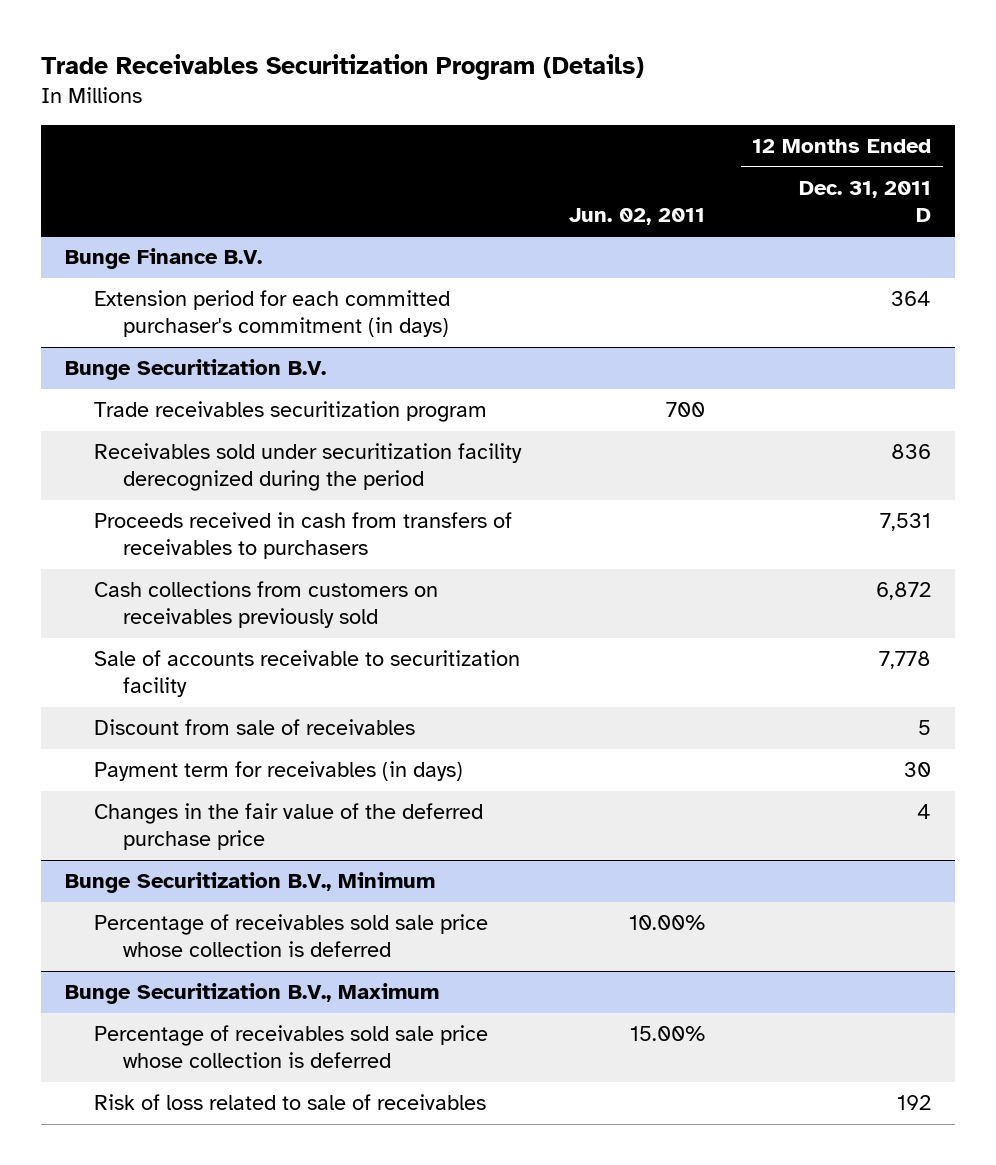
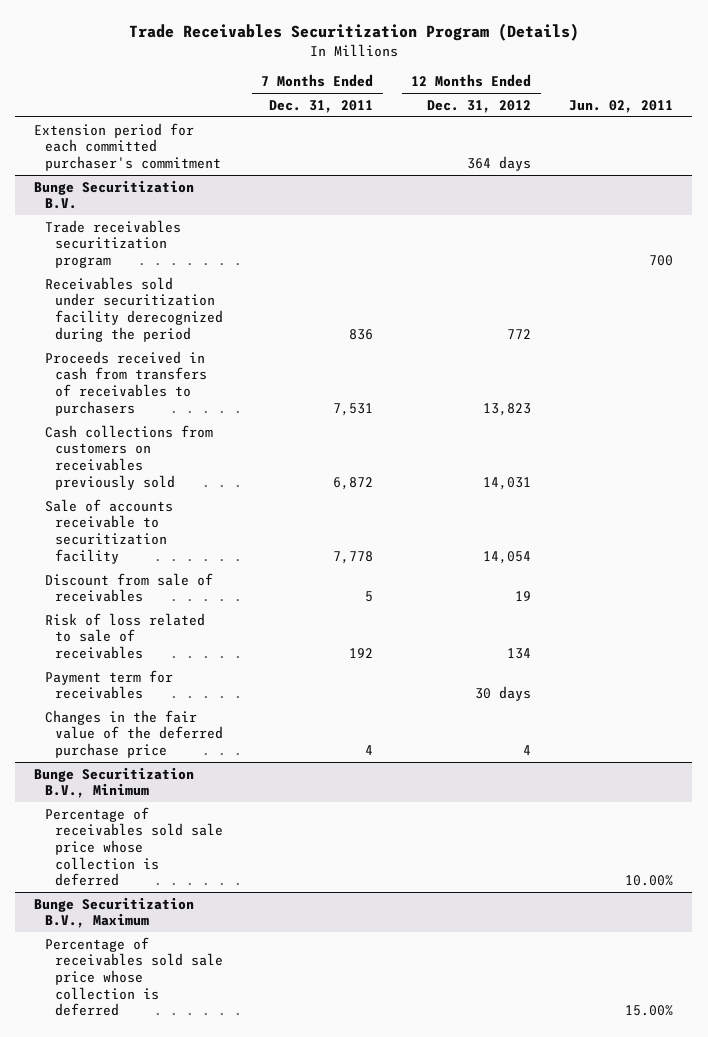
- | Jun. 02, 2011 | 12 Months Ended Dec. 31, 2011 D
+ | 7 Months Ended Dec. 31, 2011 | 12 Months Ended Dec. 31, 2012 | Jun. 02, 2011
- Bunge Finance B.V.
- Extension period for each committed purchaser's commitment (in days) | | 364
+ Extension period for each committed purchaser's commitment | | 364 days |
@ Bunge Securitization B.V.
- Payment term for receivables (in days) | | 30
+ Risk of loss related to sale of receivables | 192 | 134 |
+ Payment term for receivables | | 30 days |
@ Bunge Securitization B.V., Maximum
- Risk of loss related to sale of receivables | | 192

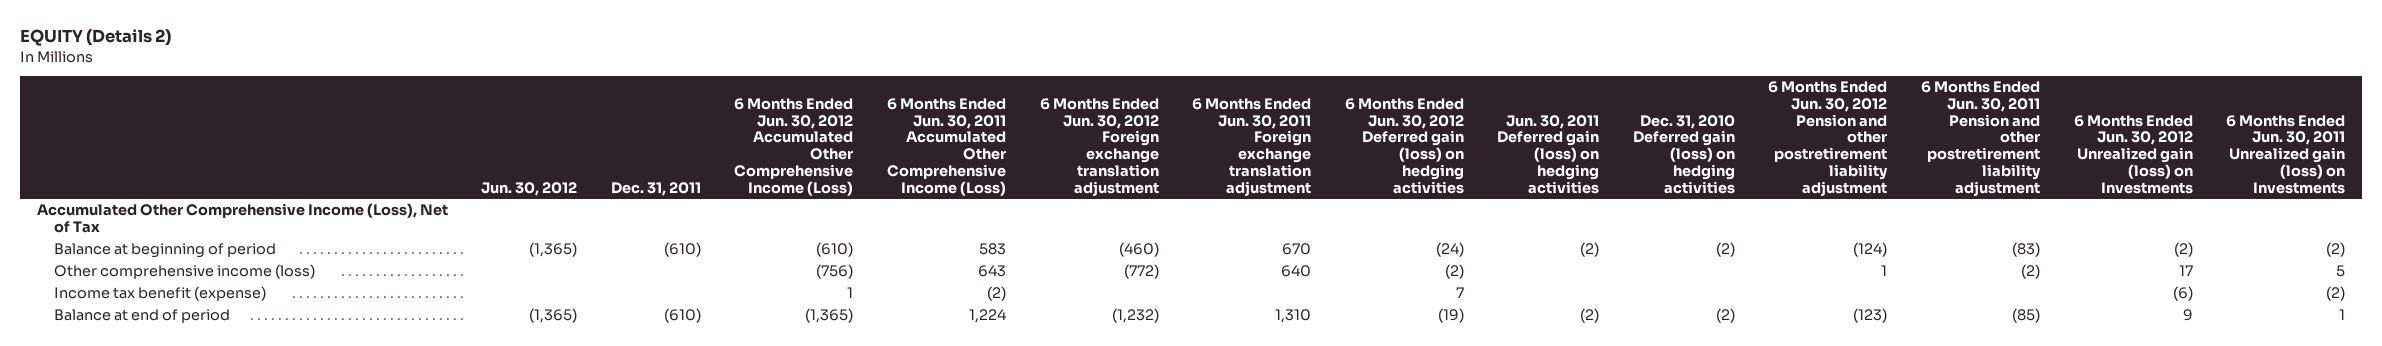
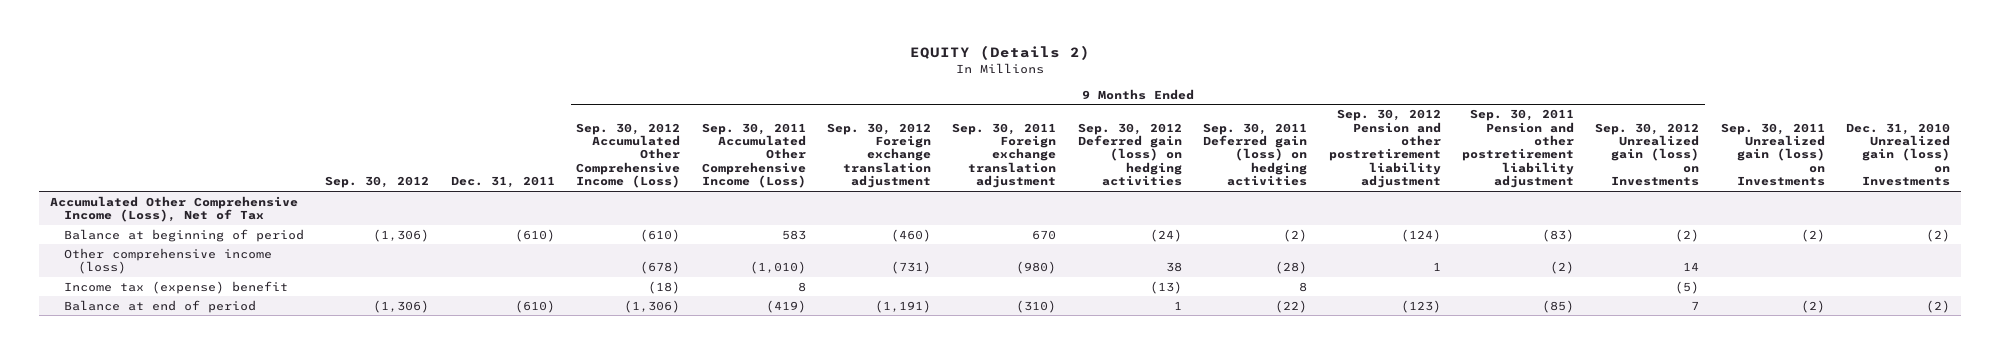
- | Jun. 30, 2012 | Dec. 31, 2011 | 6 Months Ended Jun. 30, 2012 Accumulated Other Comprehensive Income (Loss) | 6 Months Ended Jun. 30, 2011 Accumulated Other Comprehensive Income (Loss) | 6 Months Ended Jun. 30, 2012 Foreign exchange translation adjustment | 6 Months Ended Jun. 30, 2011 Foreign exchange translation adjustment | 6 Months Ended Jun. 30, 2012 Deferred gain (loss) on hedging activities | Jun. 30, 2011 Deferred gain (loss) on hedging activities | Dec. 31, 2010 Deferred gain (loss) on hedging activities | 6 Months Ended Jun. 30, 2012 Pension and other postretirement liability adjustment | 6 Months Ended Jun. 30, 2011 Pension and other postretirement liability adjustment | 6 Months Ended Jun. 30, 2012 Unrealized gain (loss) on Investments | 6 Months Ended Jun. 30, 2011 Unrealized gain (loss) on Investments
+ | Sep. 30, 2012 | Dec. 31, 2011 | 9 Months Ended Sep. 30, 2012 Accumulated Other Comprehensive Income (Loss) | 9 Months Ended Sep. 30, 2011 Accumulated Other Comprehensive Income (Loss) | 9 Months Ended Sep. 30, 2012 Foreign exchange translation adjustment | 9 Months Ended Sep. 30, 2011 Foreign exchange translation adjustment | 9 Months Ended Sep. 30, 2012 Deferred gain (loss) on hedging activities | 9 Months Ended Sep. 30, 2011 Deferred gain (loss) on hedging activities | 9 Months Ended Sep. 30, 2012 Pension and other postretirement liability adjustment | 9 Months Ended Sep. 30, 2011 Pension and other postretirement liability adjustment | 9 Months Ended Sep. 30, 2012 Unrealized gain (loss) on Investments | Sep. 30, 2011 Unrealized gain (loss) on Investments | Dec. 31, 2010 Unrealized gain (loss) on Investments
- Income tax benefit (expense) | | | 1 | (2) | | | 7 | | | | | (6) | (2)
+ Income tax (expense) benefit | | | (18) | 8 | | | (13) | 8 | | | (5) | |

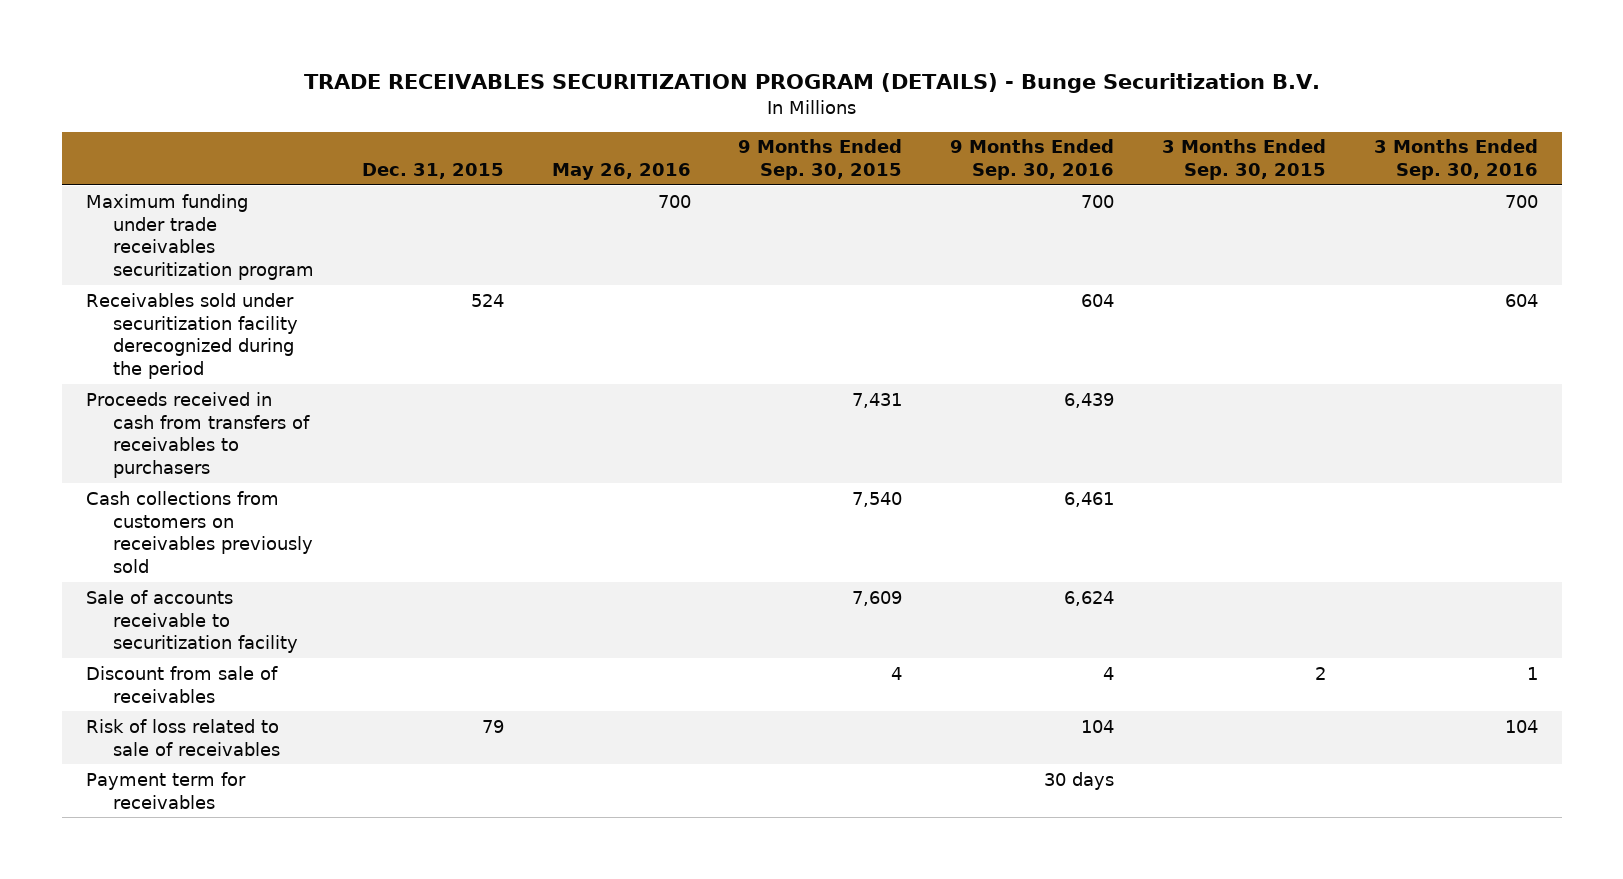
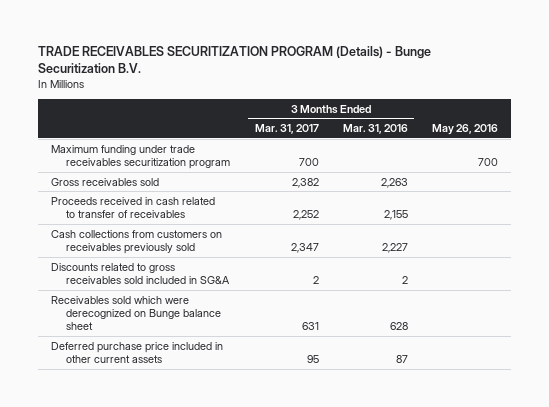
- TRADE RECEIVABLES SECURITIZATION PROGRAM (DETAILS) - Bunge Securitization B.V.
+ TRADE RECEIVABLES SECURITIZATION PROGRAM (Details) - Bunge Securitization B.V.
- | Dec. 31, 2015 | May 26, 2016 | 9 Months Ended Sep. 30, 2015 | 9 Months Ended Sep. 30, 2016 | 3 Months Ended Sep. 30, 2015 | 3 Months Ended Sep. 30, 2016
+ | 3 Months Ended Mar. 31, 2017 | 3 Months Ended Mar. 31, 2016 | May 26, 2016
- Receivables sold under securitization facility derecognized during the period | 524 | | | 604 | | 604
- Proceeds received in cash from transfers of receivables to purchasers | | | 7,431 | 6,439 | |
+ Gross receivables sold | 2,382 | 2,263 |
+ Proceeds received in cash related to transfer of receivables | 2,252 | 2,155 |
- Sale of accounts receivable to securitization facility | | | 7,609 | 6,624 | |
- Discount from sale of receivables | | | 4 | 4 | 2 | 1
- Risk of loss related to sale of receivables | 79 | | | 104 | | 104
- Payment term for receivables | | | | 30 days | |
+ Discounts related to gross receivables sold included in SG&A | 2 | 2 |
+ Receivables sold which were derecognized on Bunge balance sheet | 631 | 628 |
+ Deferred purchase price included in other current assets | 95 | 87 |

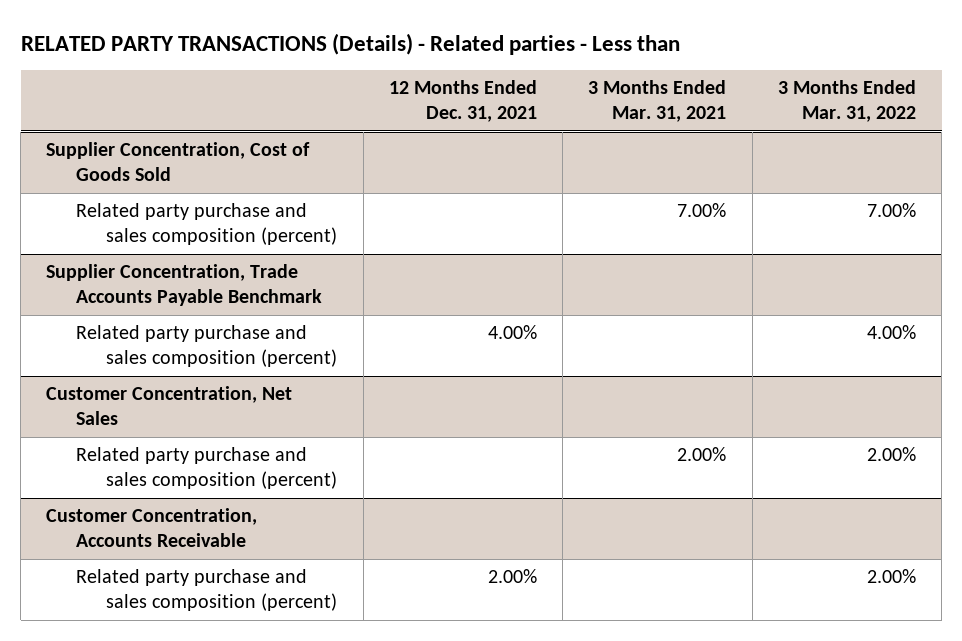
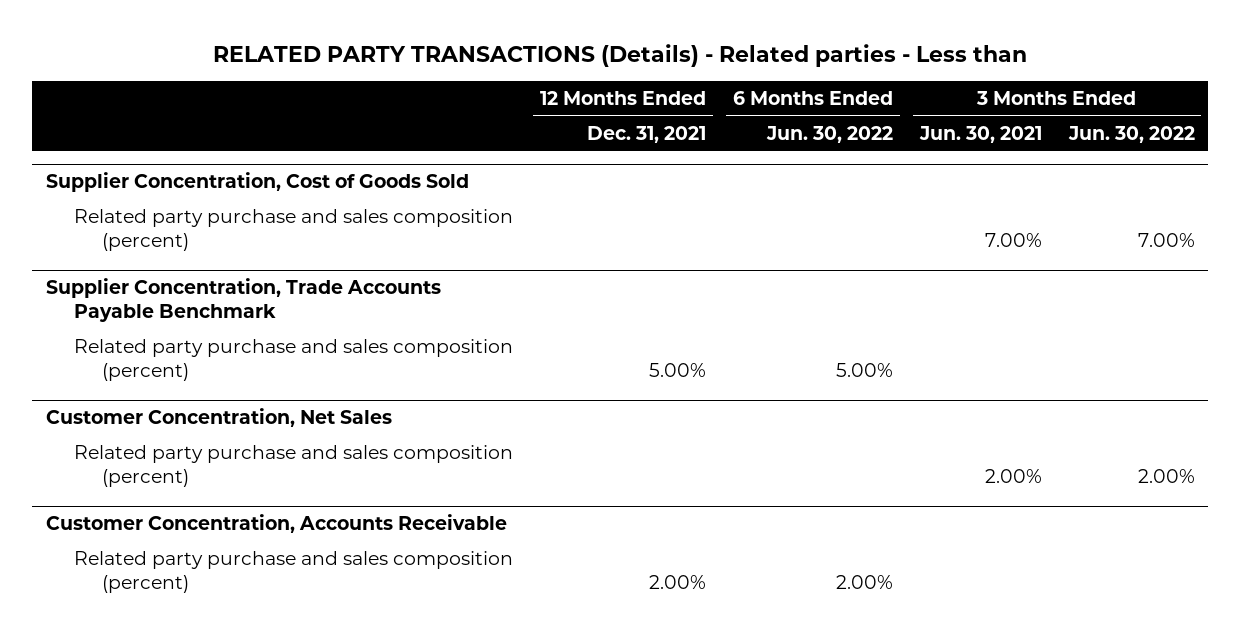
- | 12 Months Ended Dec. 31, 2021 | 3 Months Ended Mar. 31, 2021 | 3 Months Ended Mar. 31, 2022
+ | 12 Months Ended Dec. 31, 2021 | 6 Months Ended Jun. 30, 2022 | 3 Months Ended Jun. 30, 2021 | 3 Months Ended Jun. 30, 2022
@ Supplier Concentration, Trade Accounts Payable Benchmark
- Related party purchase and sales composition (percent) | 4.00% | | 4.00%
+ Related party purchase and sales composition (percent) | 5.00% | 5.00% | |

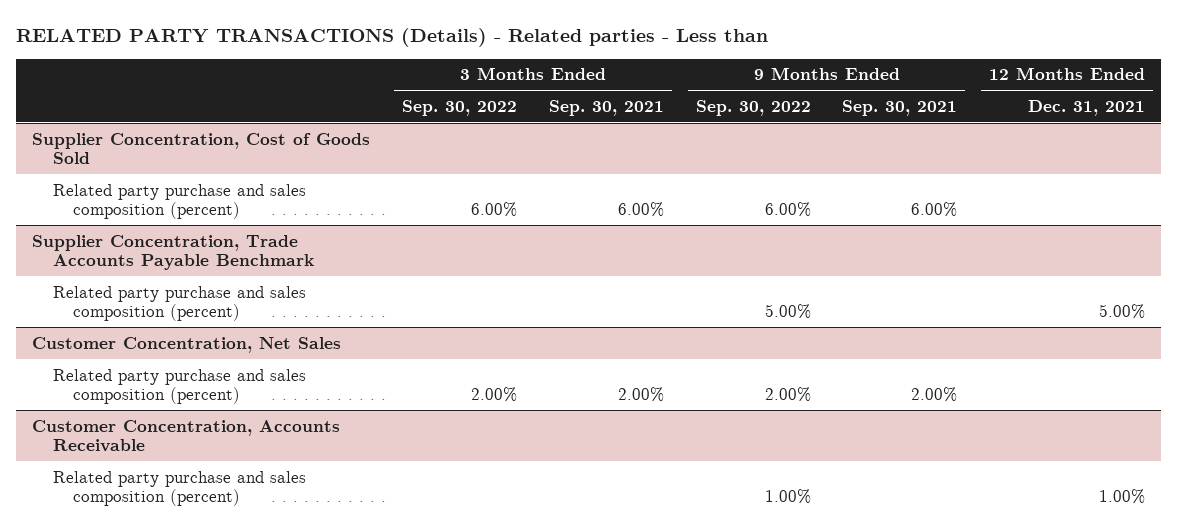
- | 12 Months Ended Dec. 31, 2021 | 6 Months Ended Jun. 30, 2022 | 3 Months Ended Jun. 30, 2021 | 3 Months Ended Jun. 30, 2022
+ | 3 Months Ended Sep. 30, 2022 | 3 Months Ended Sep. 30, 2021 | 9 Months Ended Sep. 30, 2022 | 9 Months Ended Sep. 30, 2021 | 12 Months Ended Dec. 31, 2021
@ Customer Concentration, Accounts Receivable
- Related party purchase and sales composition (percent) | 2.00% | 2.00% | |
+ Related party purchase and sales composition (percent) | | | 1.00% | | 1.00%

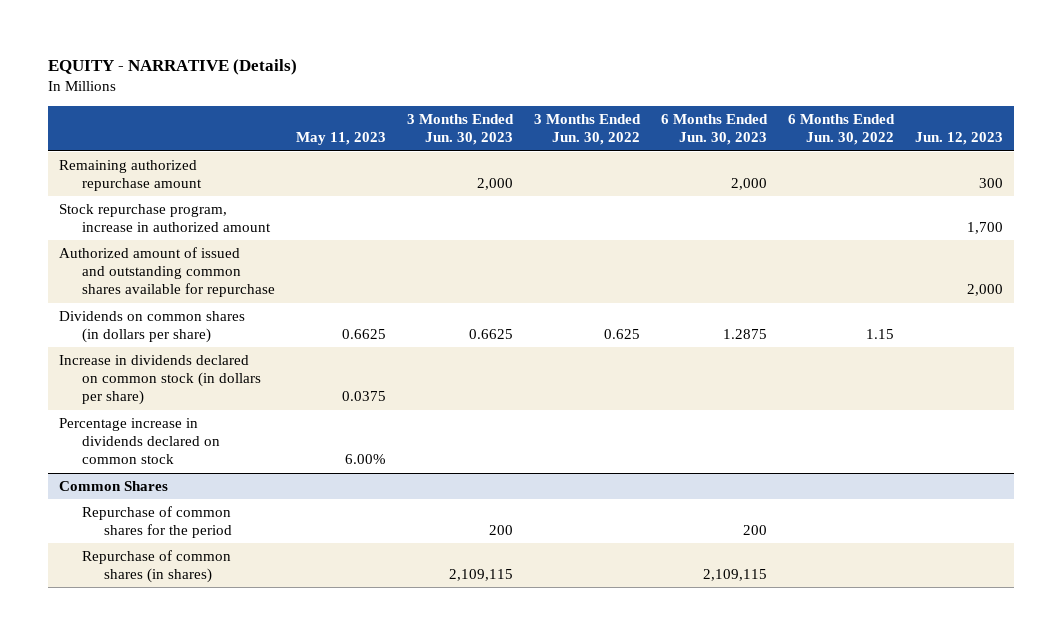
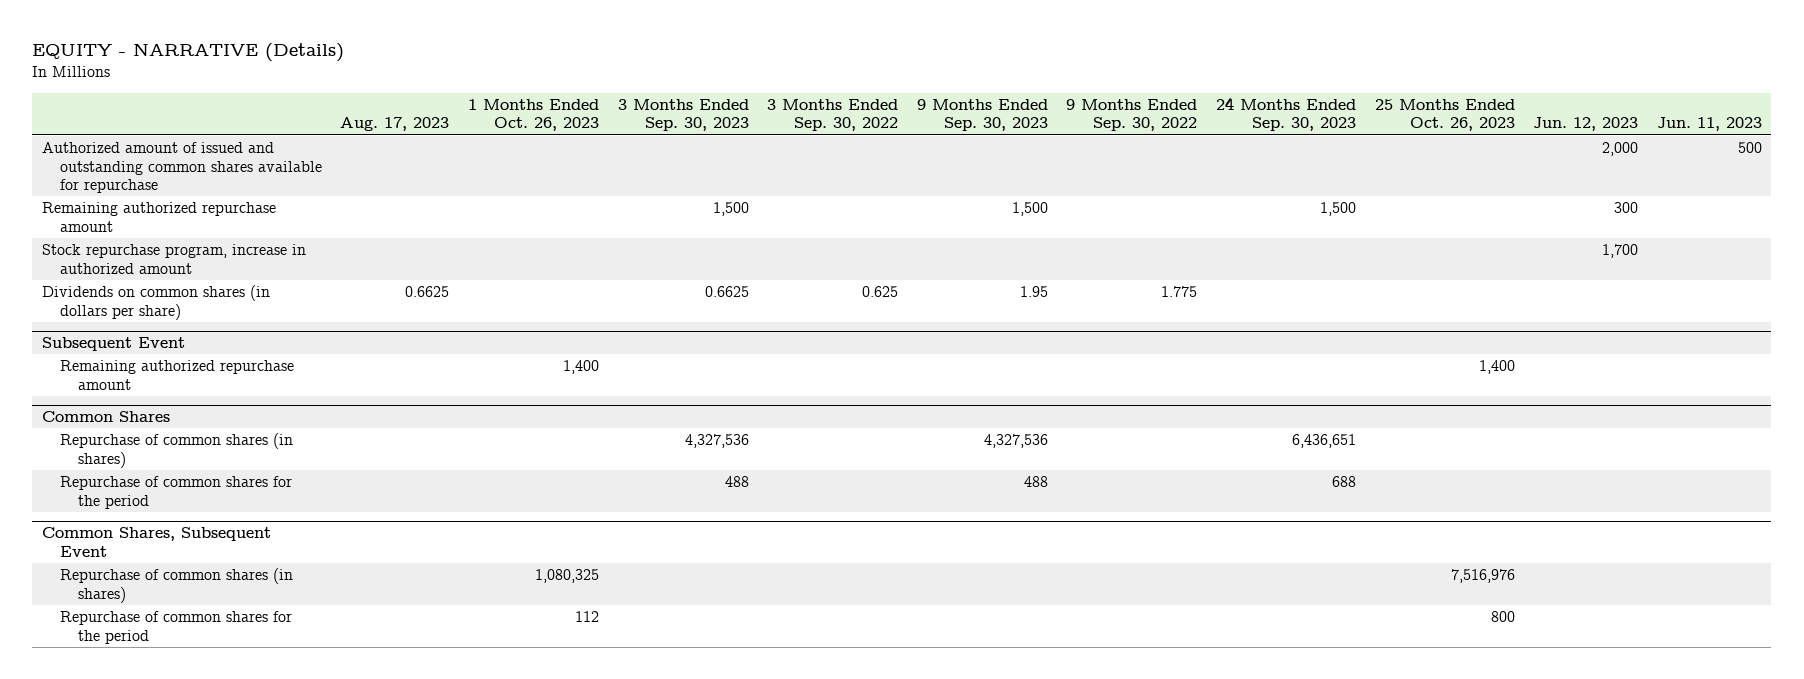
- | May 11, 2023 | 3 Months Ended Jun. 30, 2023 | 3 Months Ended Jun. 30, 2022 | 6 Months Ended Jun. 30, 2023 | 6 Months Ended Jun. 30, 2022 | Jun. 12, 2023
+ | Aug. 17, 2023 | 1 Months Ended Oct. 26, 2023 | 3 Months Ended Sep. 30, 2023 | 3 Months Ended Sep. 30, 2022 | 9 Months Ended Sep. 30, 2023 | 9 Months Ended Sep. 30, 2022 | 24 Months Ended Sep. 30, 2023 | 25 Months Ended Oct. 26, 2023 | Jun. 12, 2023 | Jun. 11, 2023
moved up: Authorized amount of issued and outstanding common shares available for repurchase | | | | | | | | | 2,000 | 500
- Increase in dividends declared on common stock (in dollars per share) | 0.0375 | | | | |
- Percentage increase in dividends declared on common stock | 6.00% | | | | |
+ Subsequent Event
+ Remaining authorized repurchase amount | | 1,400 | | | | | | 1,400 | |
@ Common Shares
moved down: Repurchase of common shares for the period | | | 488 | | 488 | | 688 | | |
+ Common Shares, Subsequent Event
+ Repurchase of common shares (in shares) | | 1,080,325 | | | | | | 7,516,976 | |
+ Repurchase of common shares for the period | | 112 | | | | | | 800 | |

